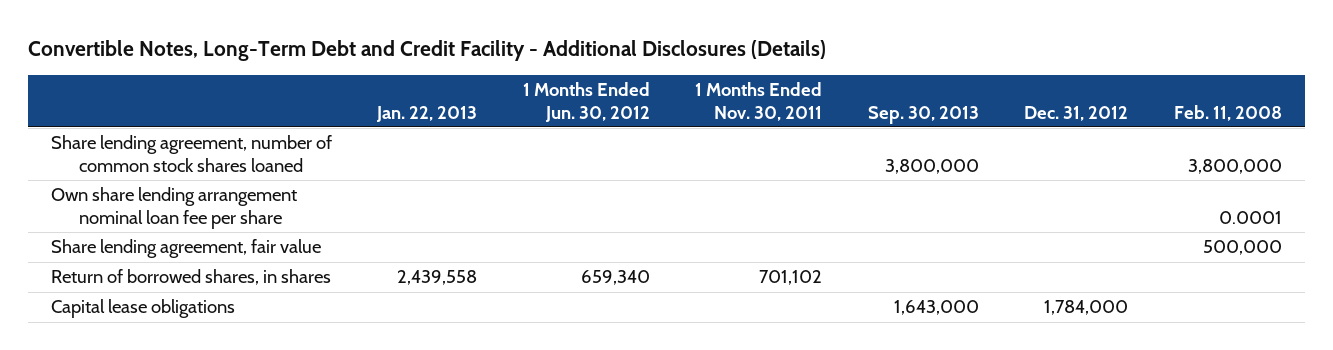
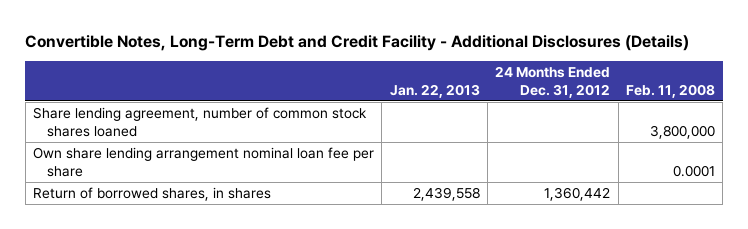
- | Jan. 22, 2013 | 1 Months Ended Jun. 30, 2012 | 1 Months Ended Nov. 30, 2011 | Sep. 30, 2013 | Dec. 31, 2012 | Feb. 11, 2008
+ | Jan. 22, 2013 | 24 Months Ended Dec. 31, 2012 | Feb. 11, 2008
- Share lending agreement, fair value | | | | | | 500,000
- Capital lease obligations | | | | 1,643,000 | 1,784,000 |

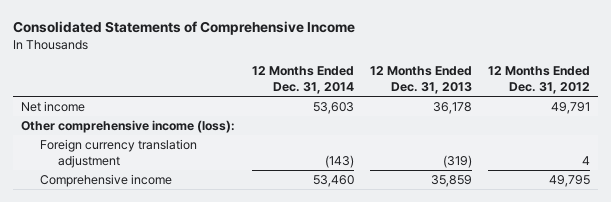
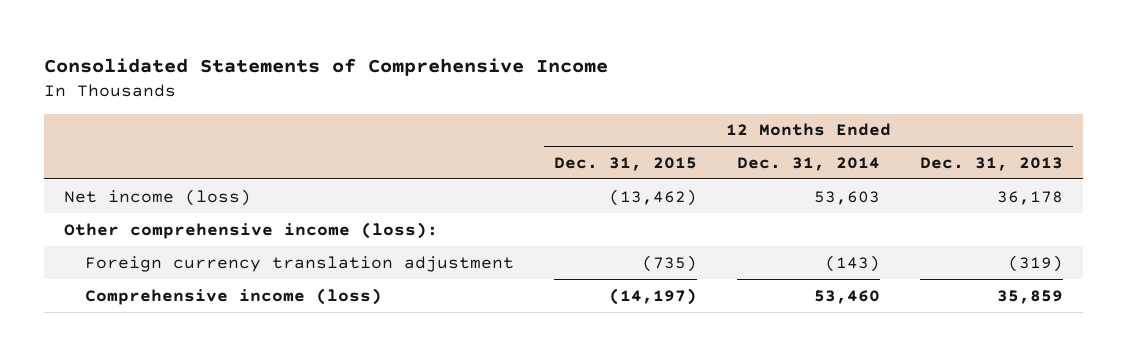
- | 12 Months Ended Dec. 31, 2014 | 12 Months Ended Dec. 31, 2013 | 12 Months Ended Dec. 31, 2012
+ | 12 Months Ended Dec. 31, 2015 | 12 Months Ended Dec. 31, 2014 | 12 Months Ended Dec. 31, 2013
- Net income | 53,603 | 36,178 | 49,791
+ Net income (loss) | (13,462) | 53,603 | 36,178
- Comprehensive income | 53,460 | 35,859 | 49,795
+ Comprehensive income (loss) | (14,197) | 53,460 | 35,859

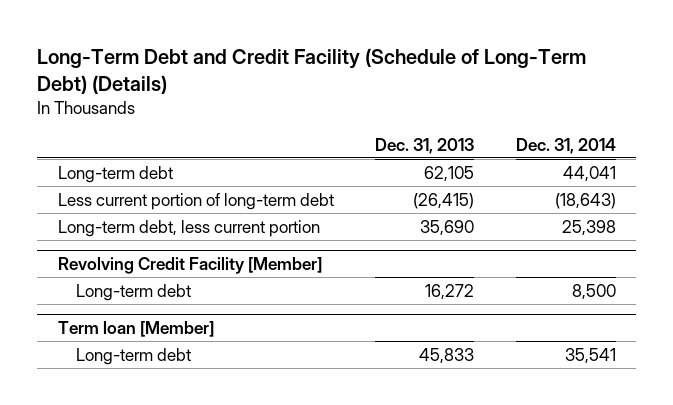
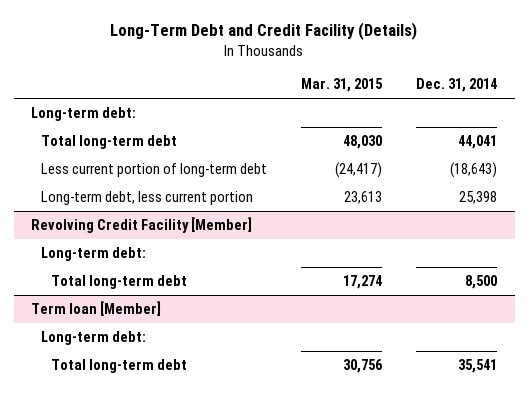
- Long-Term Debt and Credit Facility (Schedule of Long-Term Debt) (Details)
+ Long-Term Debt and Credit Facility (Details)
- | Dec. 31, 2013 | Dec. 31, 2014
+ | Mar. 31, 2015 | Dec. 31, 2014
- Long-term debt | 62,105 | 44,041
+ Long-term debt:
+ Total long-term debt | 48,030 | 44,041
@ Revolving Credit Facility [Member]
- Long-term debt | 16,272 | 8,500
+ Long-term debt:
+ Total long-term debt | 17,274 | 8,500
@ Term loan [Member]
- Long-term debt | 45,833 | 35,541
+ Long-term debt:
+ Total long-term debt | 30,756 | 35,541

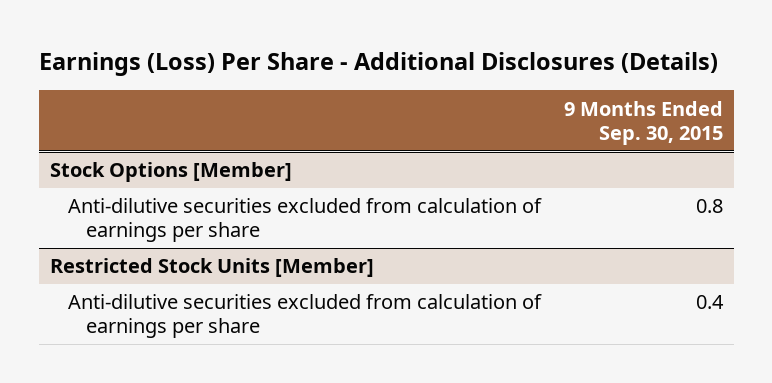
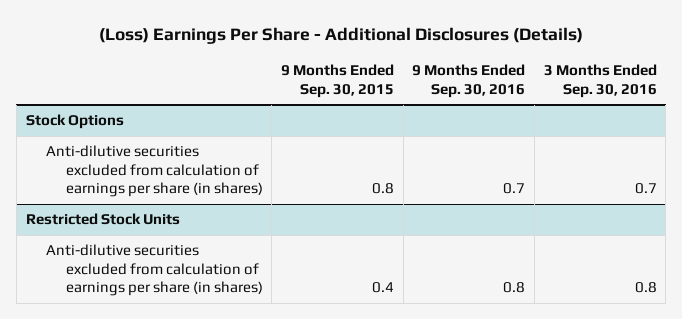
- Earnings (Loss) Per Share - Additional Disclosures (Details)
+ (Loss) Earnings Per Share - Additional Disclosures (Details)
- | 9 Months Ended Sep. 30, 2015
+ | 9 Months Ended Sep. 30, 2015 | 9 Months Ended Sep. 30, 2016 | 3 Months Ended Sep. 30, 2016
- Stock Options [Member]
- Anti-dilutive securities excluded from calculation of earnings per share | 0.8
- Restricted Stock Units [Member]
- Anti-dilutive securities excluded from calculation of earnings per share | 0.4
+ Stock Options
+ Anti-dilutive securities excluded from calculation of earnings per share (in shares) | 0.8 | 0.7 | 0.7
+ Restricted Stock Units
+ Anti-dilutive securities excluded from calculation of earnings per share (in shares) | 0.4 | 0.8 | 0.8

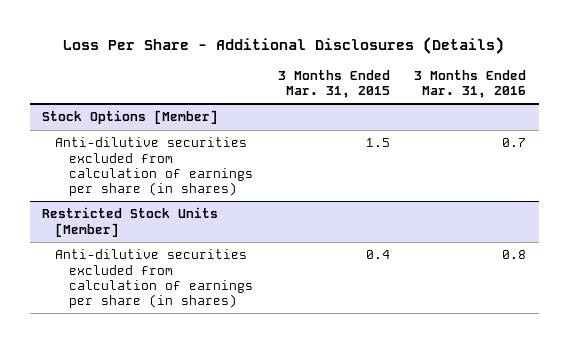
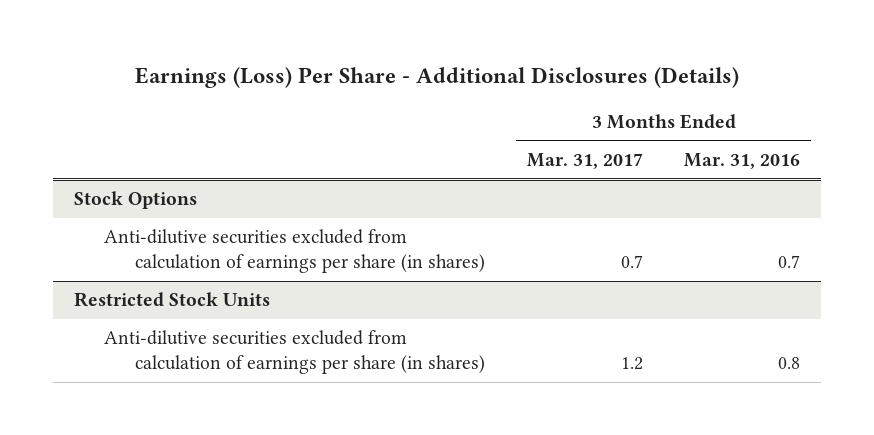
- Loss Per Share - Additional Disclosures (Details)
+ Earnings (Loss) Per Share - Additional Disclosures (Details)
- | 3 Months Ended Mar. 31, 2015 | 3 Months Ended Mar. 31, 2016
+ | 3 Months Ended Mar. 31, 2017 | 3 Months Ended Mar. 31, 2016
- Stock Options [Member]
+ Stock Options
- Restricted Stock Units [Member]
+ Restricted Stock Units

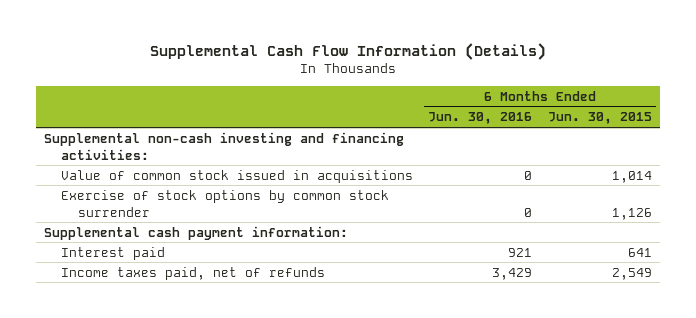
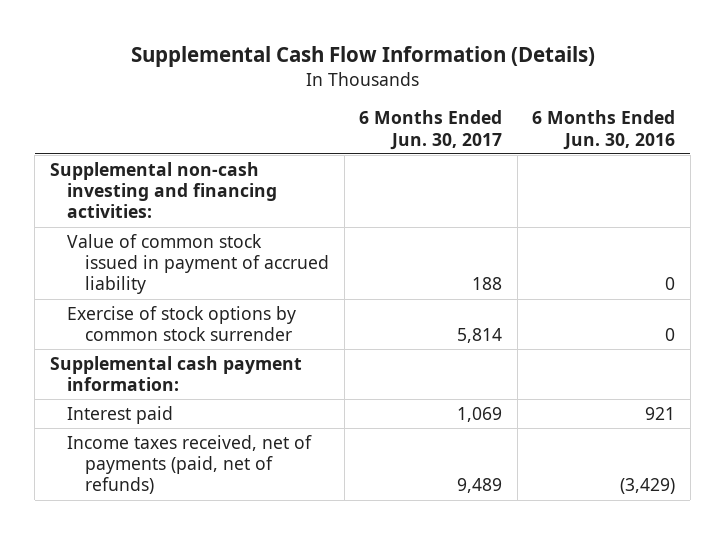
- | 6 Months Ended Jun. 30, 2016 | 6 Months Ended Jun. 30, 2015
+ | 6 Months Ended Jun. 30, 2017 | 6 Months Ended Jun. 30, 2016
- Value of common stock issued in acquisitions | 0 | 1,014
+ Value of common stock issued in payment of accrued liability | 188 | 0
- Income taxes paid, net of refunds | 3,429 | 2,549
+ Income taxes received, net of payments (paid, net of refunds) | 9,489 | (3,429)

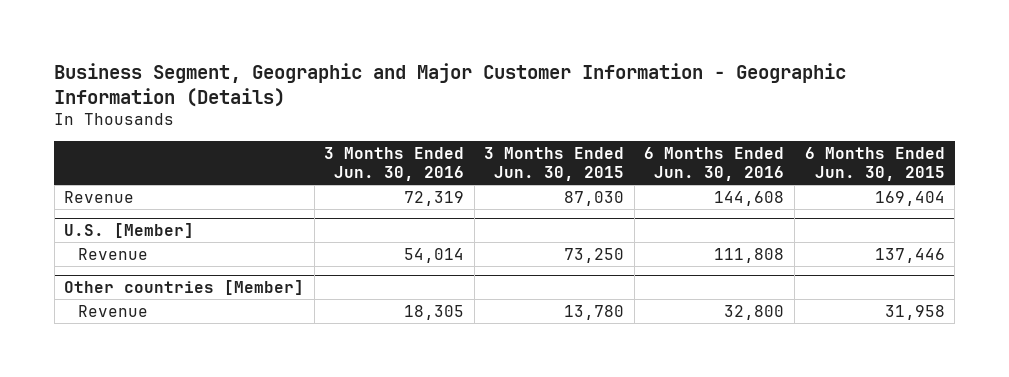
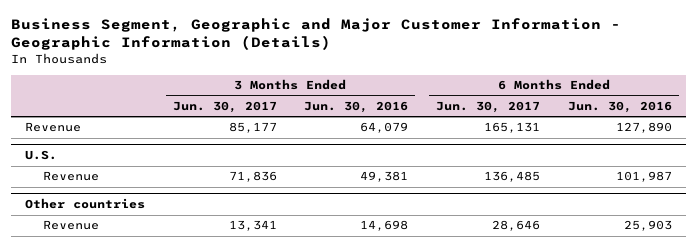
- | 3 Months Ended Jun. 30, 2016 | 3 Months Ended Jun. 30, 2015 | 6 Months Ended Jun. 30, 2016 | 6 Months Ended Jun. 30, 2015
+ | 3 Months Ended Jun. 30, 2017 | 3 Months Ended Jun. 30, 2016 | 6 Months Ended Jun. 30, 2017 | 6 Months Ended Jun. 30, 2016
- Revenue | 72,319 | 87,030 | 144,608 | 169,404
- U.S. [Member]
- Revenue | 54,014 | 73,250 | 111,808 | 137,446
- Other countries [Member]
- Revenue | 18,305 | 13,780 | 32,800 | 31,958
+ Revenue | 85,177 | 64,079 | 165,131 | 127,890
+ U.S.
+ Revenue | 71,836 | 49,381 | 136,485 | 101,987
+ Other countries
+ Revenue | 13,341 | 14,698 | 28,646 | 25,903

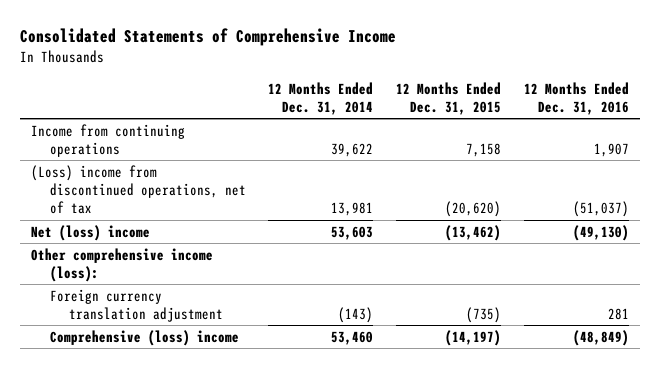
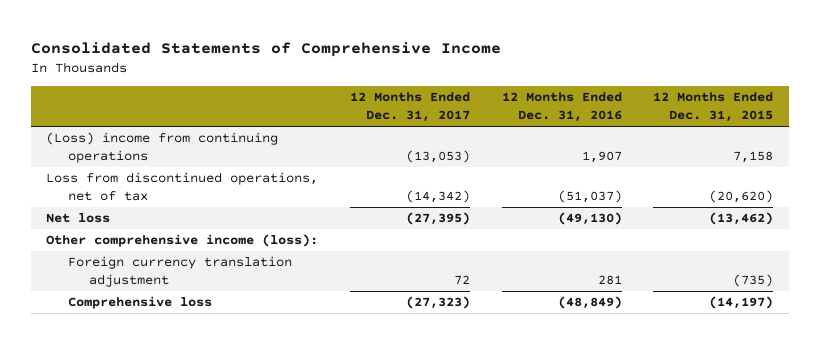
- | 12 Months Ended Dec. 31, 2014 | 12 Months Ended Dec. 31, 2015 | 12 Months Ended Dec. 31, 2016
+ | 12 Months Ended Dec. 31, 2017 | 12 Months Ended Dec. 31, 2016 | 12 Months Ended Dec. 31, 2015
- Income from continuing operations | 39,622 | 7,158 | 1,907
- (Loss) income from discontinued operations, net of tax | 13,981 | (20,620) | (51,037)
- Net (loss) income | 53,603 | (13,462) | (49,130)
+ (Loss) income from continuing operations | (13,053) | 1,907 | 7,158
+ Loss from discontinued operations, net of tax | (14,342) | (51,037) | (20,620)
+ Net loss | (27,395) | (49,130) | (13,462)
- Comprehensive (loss) income | 53,460 | (14,197) | (48,849)
+ Comprehensive loss | (27,323) | (48,849) | (14,197)

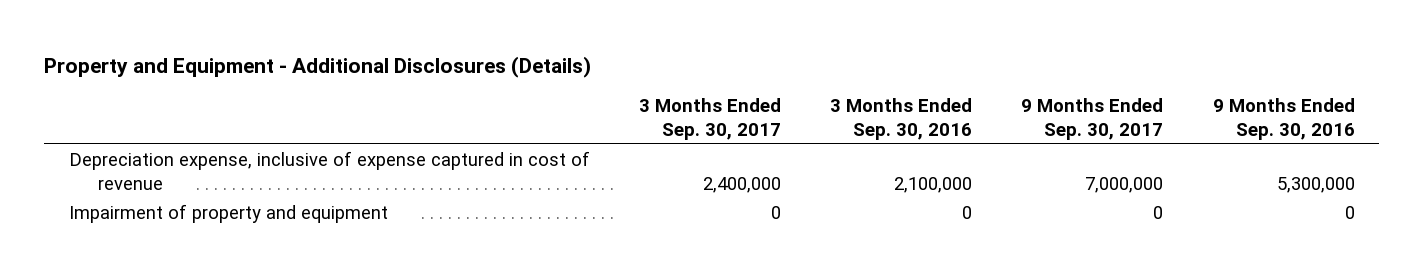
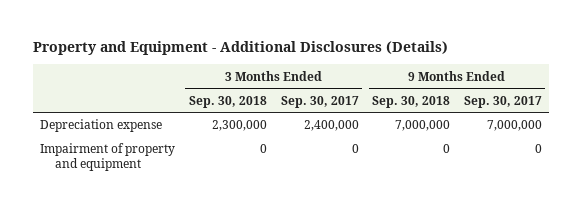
- | 3 Months Ended Sep. 30, 2017 | 3 Months Ended Sep. 30, 2016 | 9 Months Ended Sep. 30, 2017 | 9 Months Ended Sep. 30, 2016
+ | 3 Months Ended Sep. 30, 2018 | 3 Months Ended Sep. 30, 2017 | 9 Months Ended Sep. 30, 2018 | 9 Months Ended Sep. 30, 2017
- Depreciation expense, inclusive of expense captured in cost of revenue | 2,400,000 | 2,100,000 | 7,000,000 | 5,300,000
+ Depreciation expense | 2,300,000 | 2,400,000 | 7,000,000 | 7,000,000

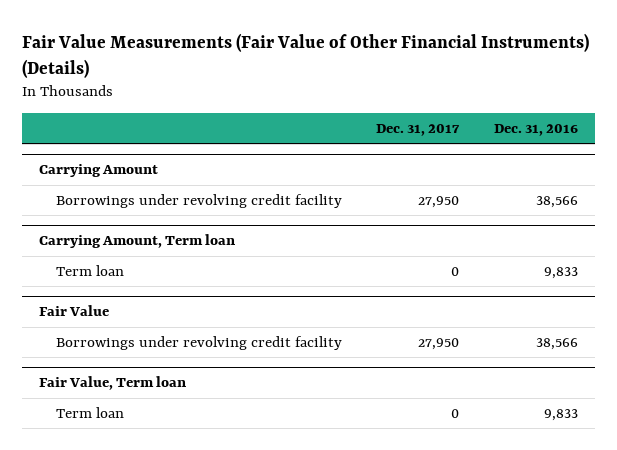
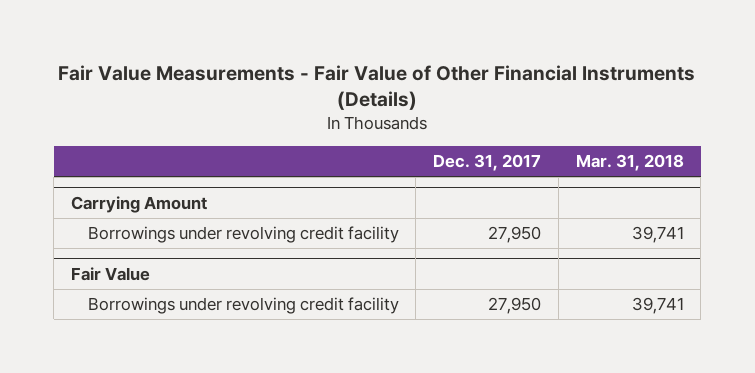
- Fair Value Measurements (Fair Value of Other Financial Instruments) (Details)
+ Fair Value Measurements - Fair Value of Other Financial Instruments (Details)
- | Dec. 31, 2017 | Dec. 31, 2016
+ | Dec. 31, 2017 | Mar. 31, 2018
- Carrying Amount, Term loan
- Term loan | 0 | 9,833
- Fair Value, Term loan
- Term loan | 0 | 9,833

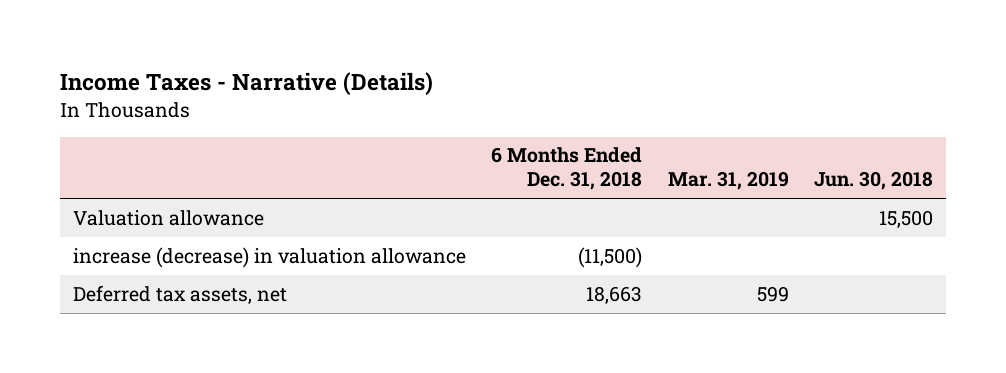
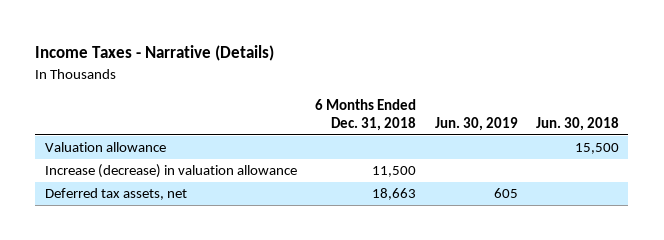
- | 6 Months Ended Dec. 31, 2018 | Mar. 31, 2019 | Jun. 30, 2018
+ | 6 Months Ended Dec. 31, 2018 | Jun. 30, 2019 | Jun. 30, 2018
- increase (decrease) in valuation allowance | (11,500) | |
+ Increase (decrease) in valuation allowance | 11,500 | |

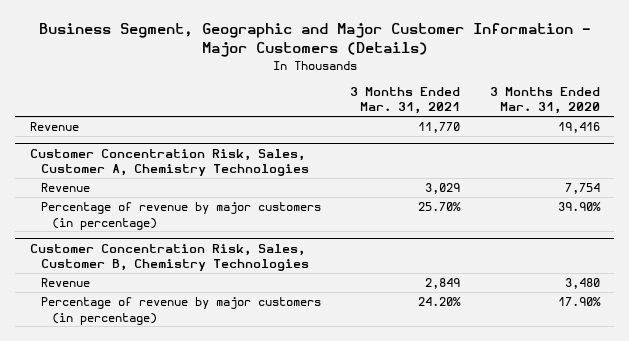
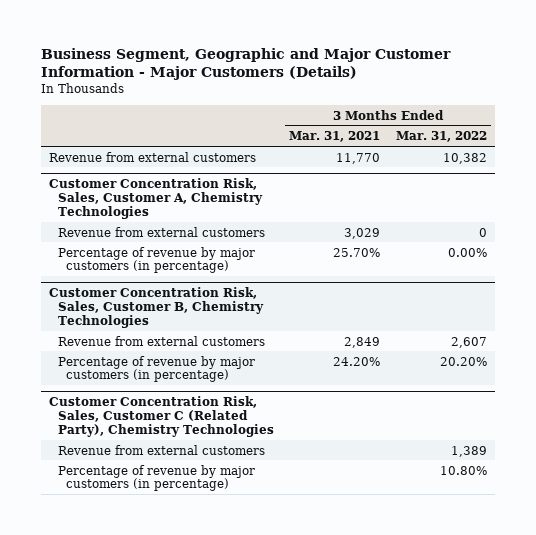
- | 3 Months Ended Mar. 31, 2021 | 3 Months Ended Mar. 31, 2020
+ | 3 Months Ended Mar. 31, 2021 | 3 Months Ended Mar. 31, 2022
- Revenue | 11,770 | 19,416
+ Revenue from external customers | 11,770 | 10,382
@ Customer Concentration Risk, Sales, Customer A, Chemistry Technologies
- Revenue | 3,029 | 7,754
+ Revenue from external customers | 3,029 | 0
@ Customer Concentration Risk, Sales, Customer B, Chemistry Technologies
- Revenue | 2,849 | 3,480
+ Revenue from external customers | 2,849 | 2,607
+ Customer Concentration Risk, Sales, Customer C (Related Party), Chemistry Technologies
+ Revenue from external customers | | 1,389
+ Percentage of revenue by major customers (in percentage) | | 10.80%

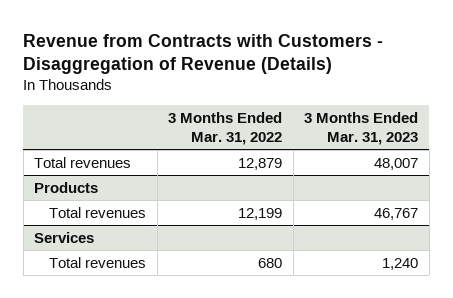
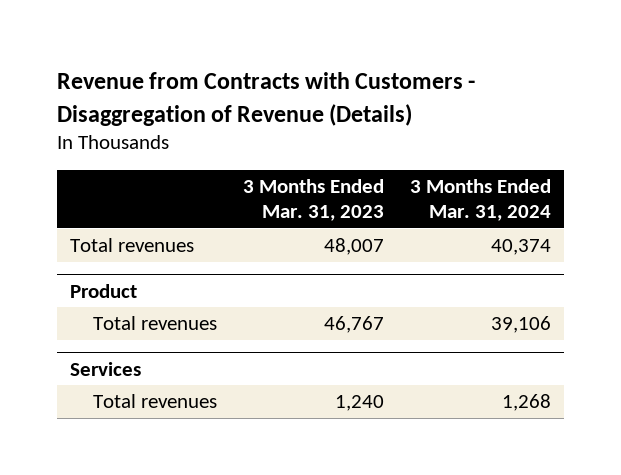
- | 3 Months Ended Mar. 31, 2022 | 3 Months Ended Mar. 31, 2023
+ | 3 Months Ended Mar. 31, 2023 | 3 Months Ended Mar. 31, 2024
- Products
+ Product

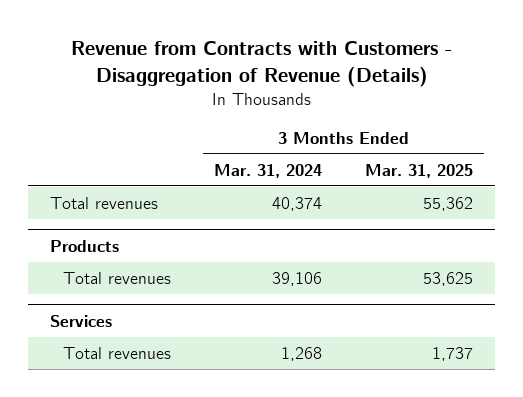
- | 3 Months Ended Mar. 31, 2023 | 3 Months Ended Mar. 31, 2024
+ | 3 Months Ended Mar. 31, 2024 | 3 Months Ended Mar. 31, 2025
- Product
+ Products

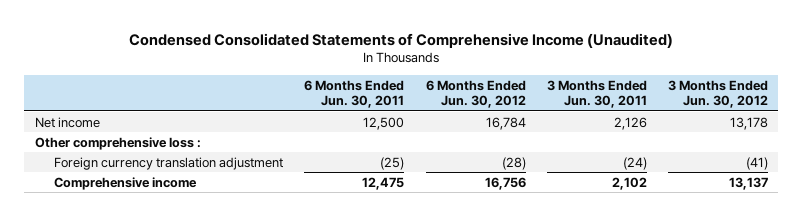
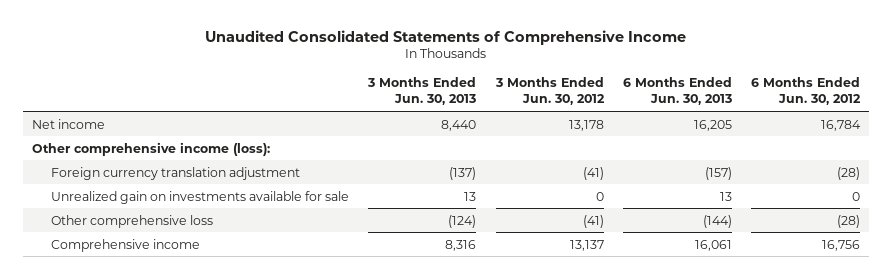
- Condensed Consolidated Statements of Comprehensive Income (Unaudited)
+ Unaudited Consolidated Statements of Comprehensive Income
- | 6 Months Ended Jun. 30, 2011 | 6 Months Ended Jun. 30, 2012 | 3 Months Ended Jun. 30, 2011 | 3 Months Ended Jun. 30, 2012
+ | 3 Months Ended Jun. 30, 2013 | 3 Months Ended Jun. 30, 2012 | 6 Months Ended Jun. 30, 2013 | 6 Months Ended Jun. 30, 2012
- Other comprehensive loss :
+ Other comprehensive income (loss):
+ Unrealized gain on investments available for sale | 13 | 0 | 13 | 0
+ Other comprehensive loss | (124) | (41) | (144) | (28)

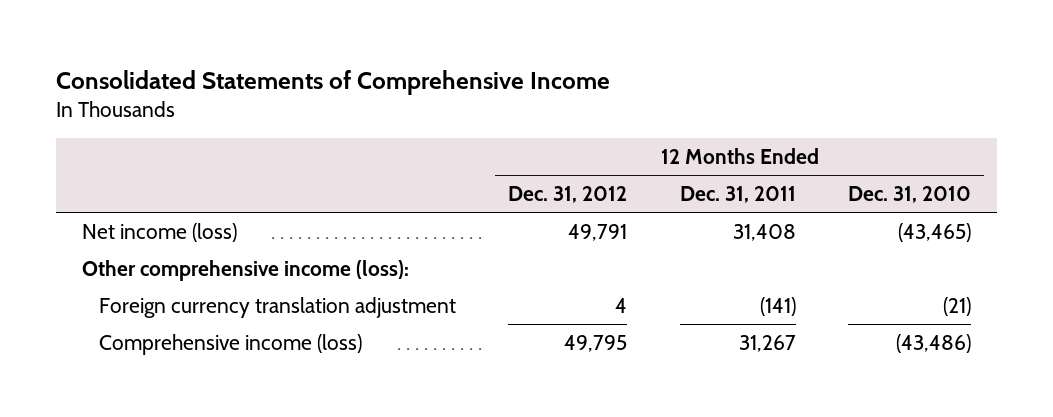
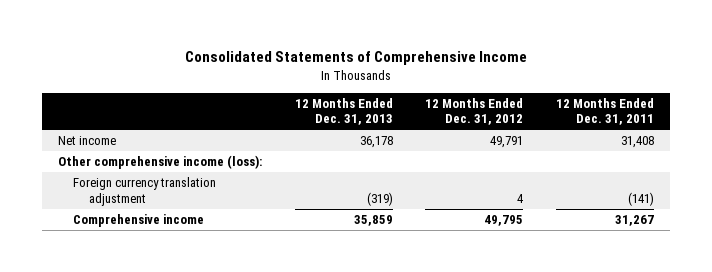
- | 12 Months Ended Dec. 31, 2012 | 12 Months Ended Dec. 31, 2011 | 12 Months Ended Dec. 31, 2010
+ | 12 Months Ended Dec. 31, 2013 | 12 Months Ended Dec. 31, 2012 | 12 Months Ended Dec. 31, 2011
- Net income (loss) | 49,791 | 31,408 | (43,465)
+ Net income | 36,178 | 49,791 | 31,408
- Comprehensive income (loss) | 49,795 | 31,267 | (43,486)
+ Comprehensive income | 35,859 | 49,795 | 31,267

